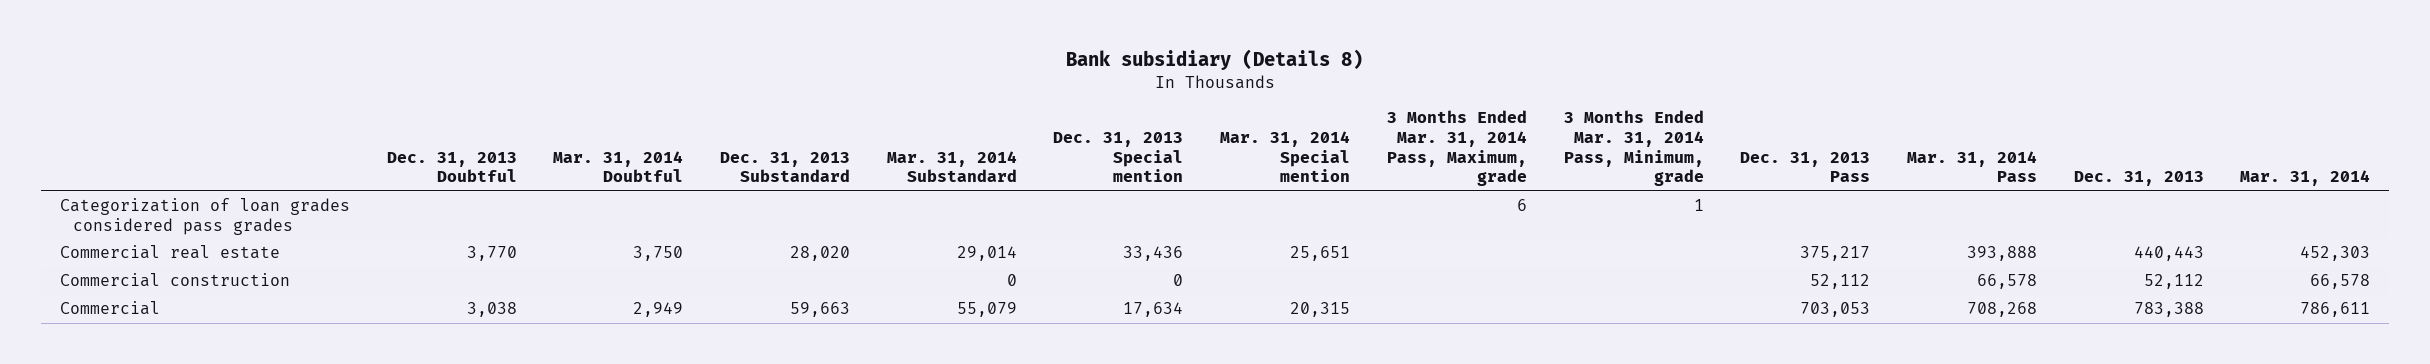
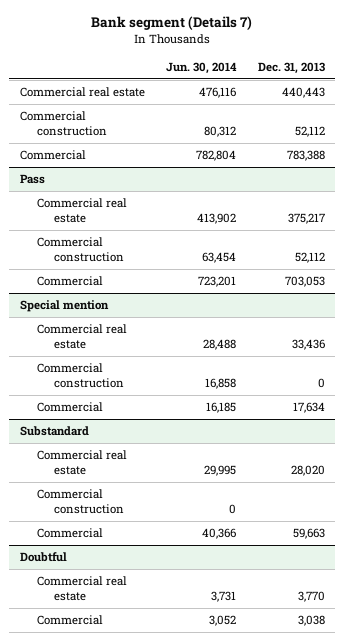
- Bank subsidiary (Details 8)
+ Bank segment (Details 7)
- | Dec. 31, 2013 Doubtful | Mar. 31, 2014 Doubtful | Dec. 31, 2013 Substandard | Mar. 31, 2014 Substandard | Dec. 31, 2013 Special mention | Mar. 31, 2014 Special mention | 3 Months Ended Mar. 31, 2014 Pass, Maximum, grade | 3 Months Ended Mar. 31, 2014 Pass, Minimum, grade | Dec. 31, 2013 Pass | Mar. 31, 2014 Pass | Dec. 31, 2013 | Mar. 31, 2014
+ | Jun. 30, 2014 | Dec. 31, 2013
- Categorization of loan grades considered pass grades | | | | | | | 6 | 1 | | | |
+ Pass
+ Commercial real estate | 413,902 | 375,217
+ Commercial construction | 63,454 | 52,112
+ Commercial | 723,201 | 703,053
+ Special mention
+ Commercial real estate | 28,488 | 33,436
+ Commercial construction | 16,858 | 0
+ Commercial | 16,185 | 17,634
+ Substandard
+ Commercial real estate | 29,995 | 28,020
+ Commercial construction | 0 |
+ Commercial | 40,366 | 59,663
+ Doubtful
+ Commercial real estate | 3,731 | 3,770
+ Commercial | 3,052 | 3,038

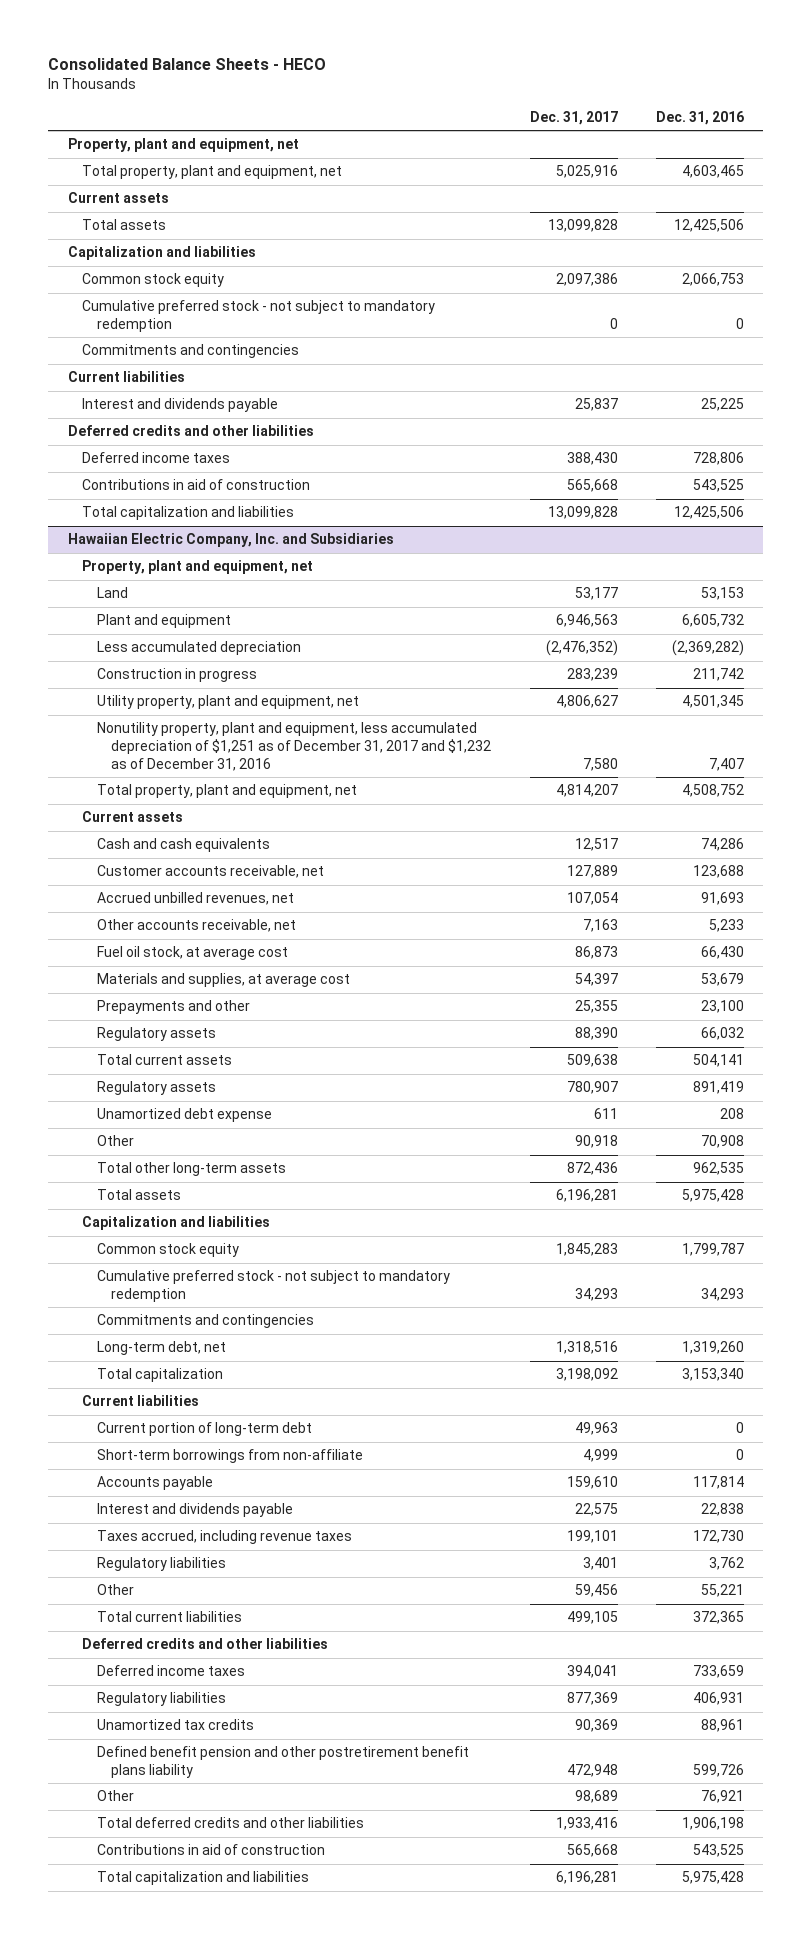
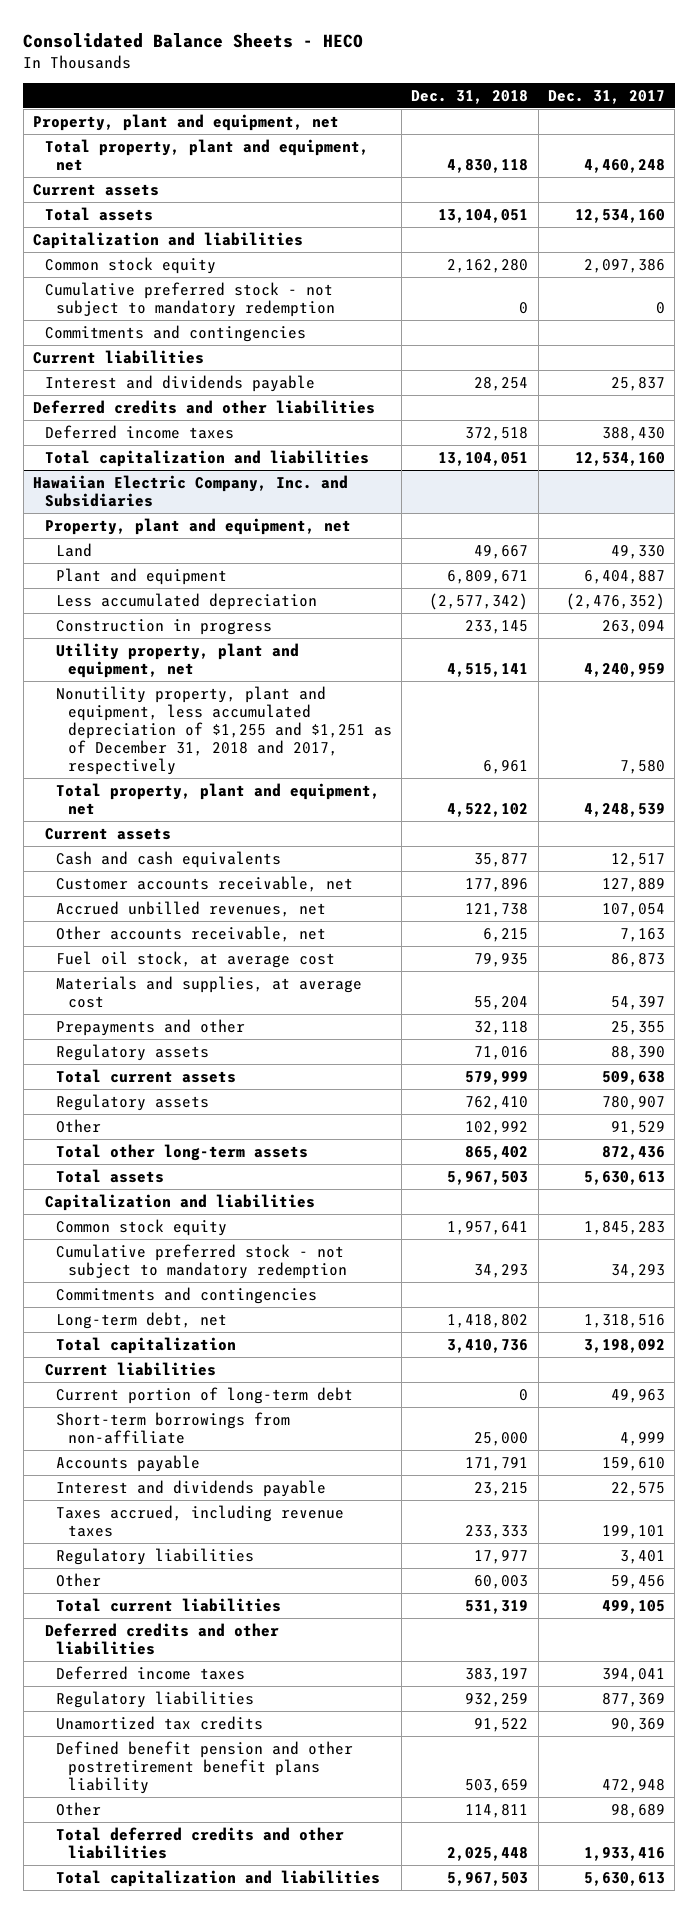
- | Dec. 31, 2017 | Dec. 31, 2016
+ | Dec. 31, 2018 | Dec. 31, 2017
- Total property, plant and equipment, net | 5,025,916 | 4,603,465
+ Total property, plant and equipment, net | 4,830,118 | 4,460,248
- Total assets | 13,099,828 | 12,425,506
+ Total assets | 13,104,051 | 12,534,160
- Contributions in aid of construction | 565,668 | 543,525
- Total capitalization and liabilities | 13,099,828 | 12,425,506
+ Total capitalization and liabilities | 13,104,051 | 12,534,160
@ Hawaiian Electric Company, Inc. and Subsidiaries
- Land | 53,177 | 53,153
- Plant and equipment | 6,946,563 | 6,605,732
+ Land | 49,667 | 49,330
+ Plant and equipment | 6,809,671 | 6,404,887
- Construction in progress | 283,239 | 211,742
- Utility property, plant and equipment, net | 4,806,627 | 4,501,345
- Nonutility property, plant and equipment, less accumulated depreciation of $1,251 as of December 31, 2017 and $1,232 as of December 31, 2016 | 7,580 | 7,407
- Total property, plant and equipment, net | 4,814,207 | 4,508,752
+ Construction in progress | 233,145 | 263,094
+ Utility property, plant and equipment, net | 4,515,141 | 4,240,959
+ Nonutility property, plant and equipment, less accumulated depreciation of $1,255 and $1,251 as of December 31, 2018 and 2017, respectively | 6,961 | 7,580
+ Total property, plant and equipment, net | 4,522,102 | 4,248,539
- Unamortized debt expense | 611 | 208
- Other | 90,918 | 70,908
+ Other | 102,992 | 91,529
- Total assets | 6,196,281 | 5,975,428
+ Total assets | 5,967,503 | 5,630,613
- Contributions in aid of construction | 565,668 | 543,525
- Total capitalization and liabilities | 6,196,281 | 5,975,428
+ Total capitalization and liabilities | 5,967,503 | 5,630,613

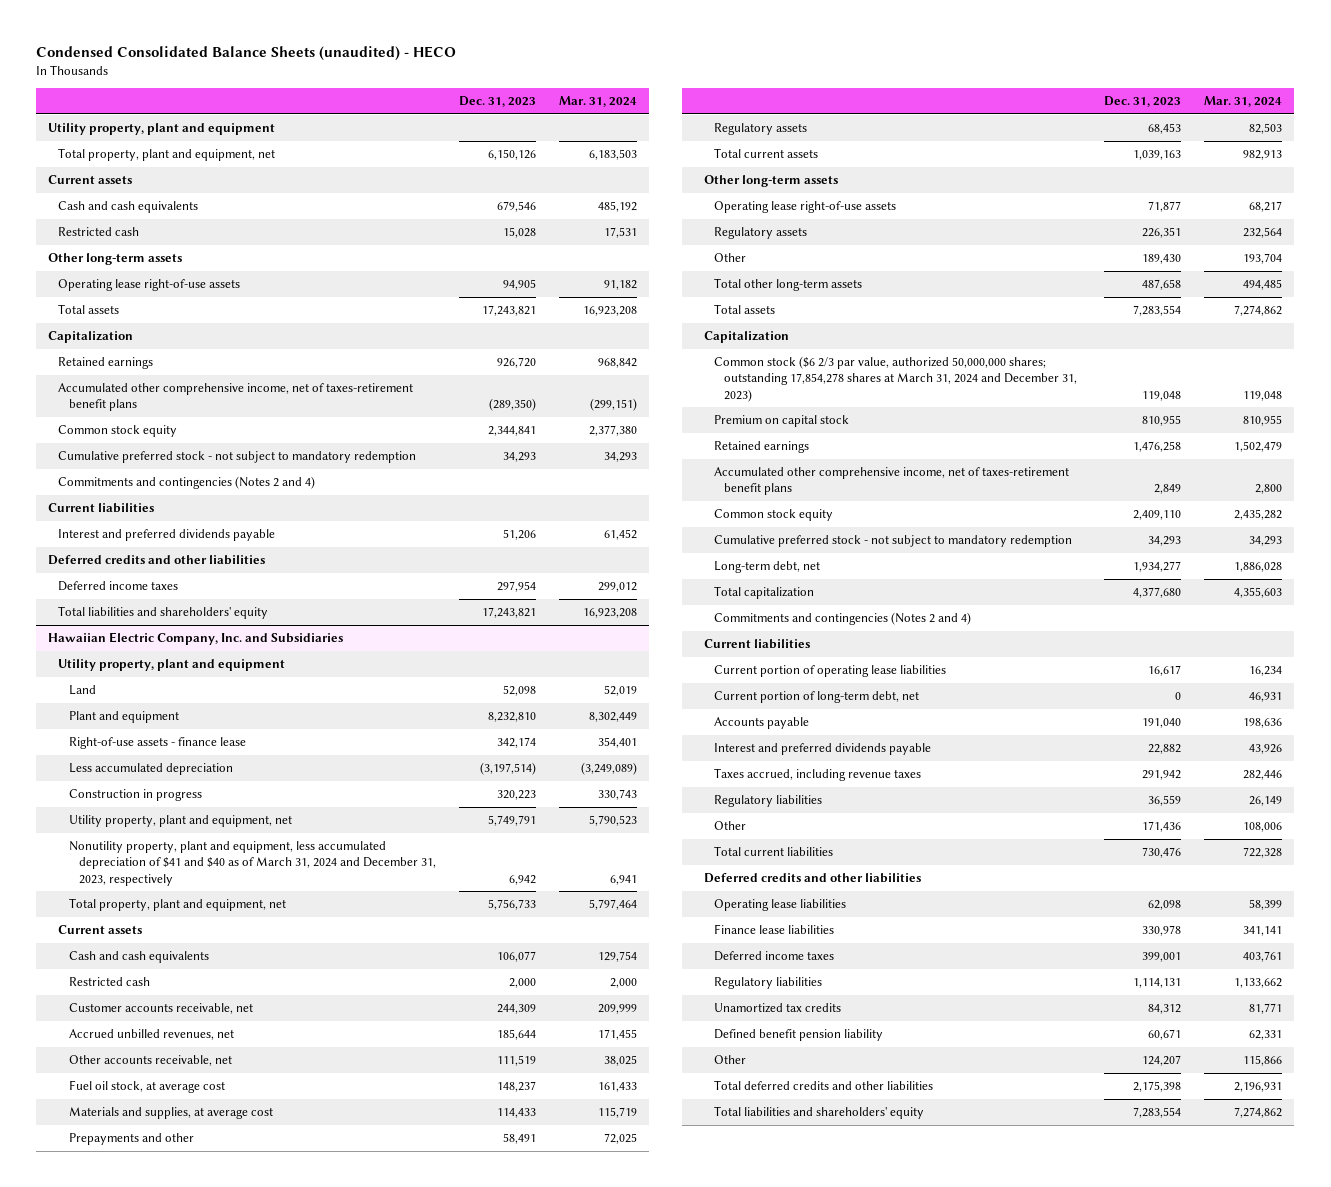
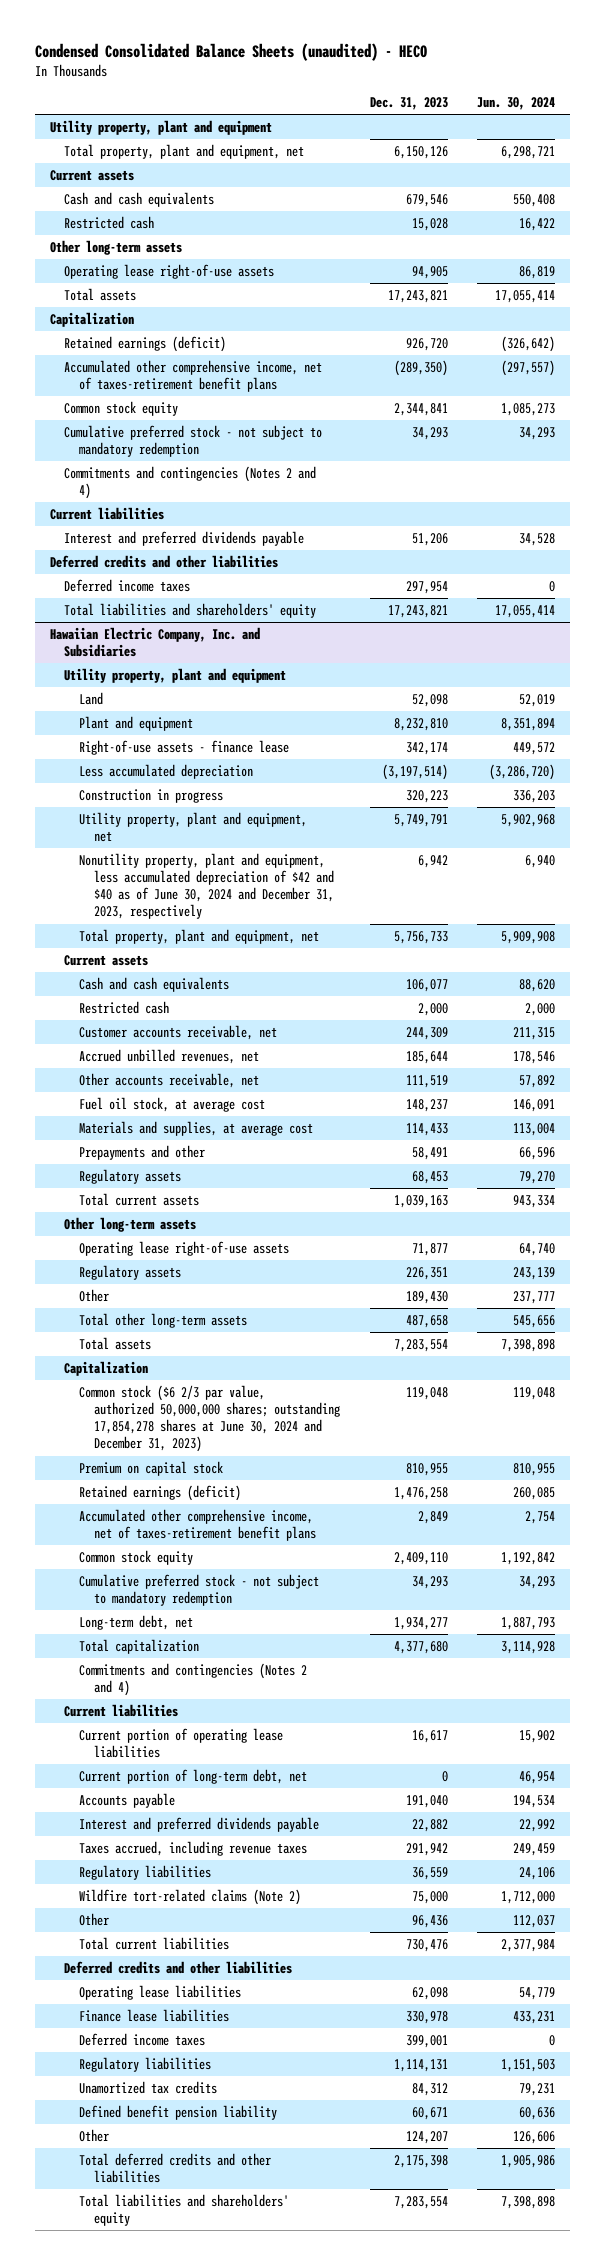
- | Dec. 31, 2023 | Mar. 31, 2024
+ | Dec. 31, 2023 | Jun. 30, 2024
- Retained earnings | 926,720 | 968,842
+ Retained earnings (deficit) | 926,720 | (326,642)
@ Hawaiian Electric Company, Inc. and Subsidiaries
- Nonutility property, plant and equipment, less accumulated depreciation of $41 and $40 as of March 31, 2024 and December 31, 2023, respectively | 6,942 | 6,941
+ Nonutility property, plant and equipment, less accumulated depreciation of $42 and $40 as of June 30, 2024 and December 31, 2023, respectively | 6,942 | 6,940
- Common stock ($6 2/3 par value, authorized 50,000,000 shares; outstanding 17,854,278 shares at March 31, 2024 and December 31, 2023) | 119,048 | 119,048
+ Common stock ($6 2/3 par value, authorized 50,000,000 shares; outstanding 17,854,278 shares at June 30, 2024 and December 31, 2023) | 119,048 | 119,048
- Retained earnings | 1,476,258 | 1,502,479
+ Retained earnings (deficit) | 1,476,258 | 260,085
- Other | 171,436 | 108,006
+ Wildfire tort-related claims (Note 2) | 75,000 | 1,712,000
+ Other | 96,436 | 112,037

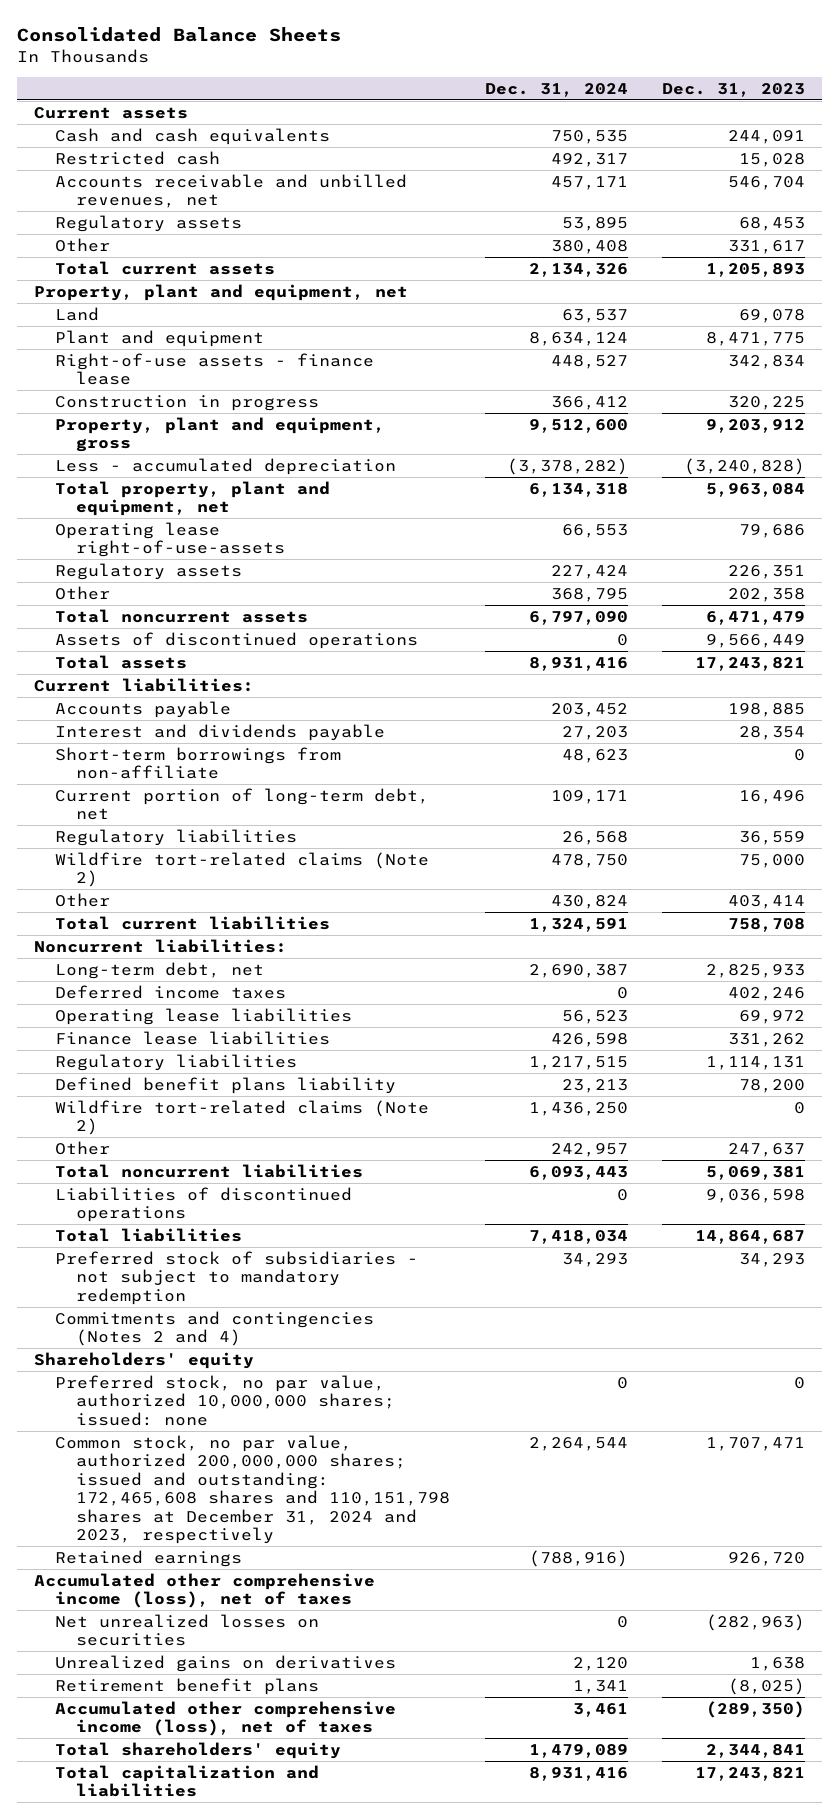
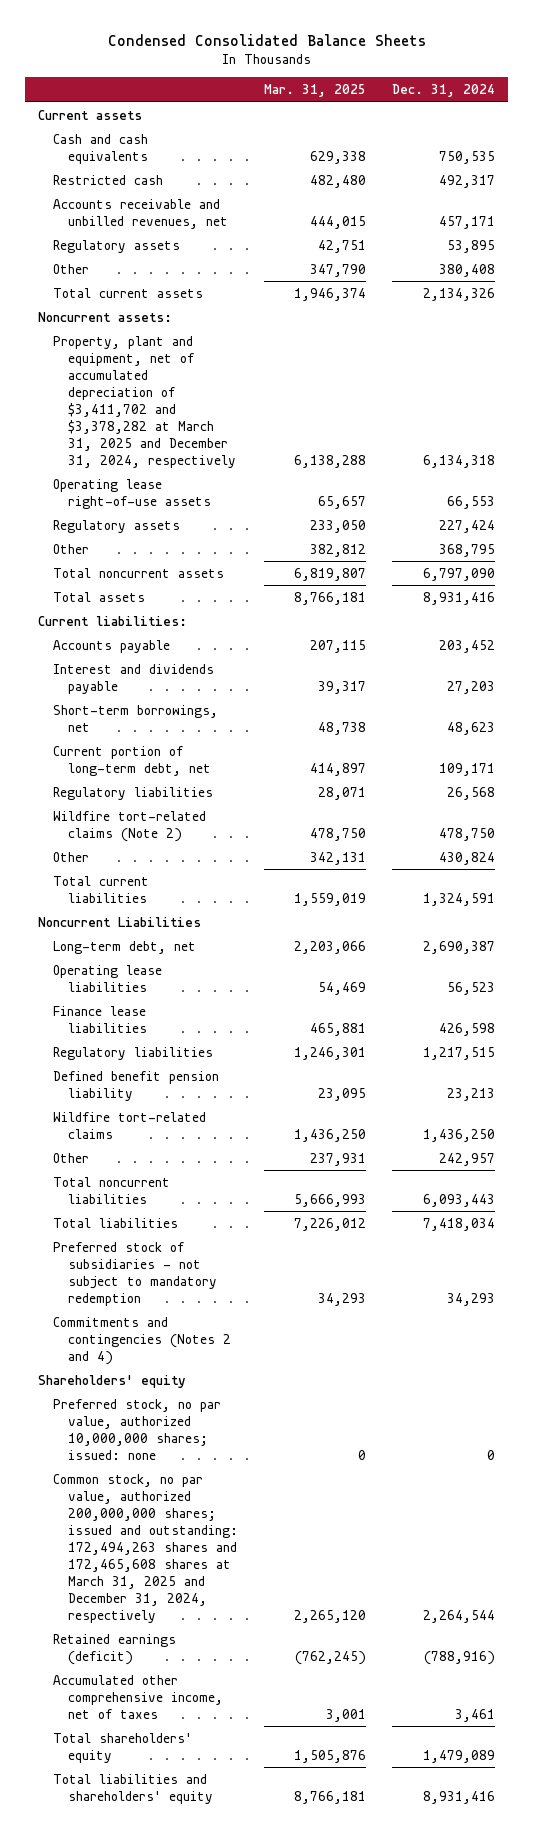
- Consolidated Balance Sheets
+ Condensed Consolidated Balance Sheets
- | Dec. 31, 2024 | Dec. 31, 2023
+ | Mar. 31, 2025 | Dec. 31, 2024
- Property, plant and equipment, net
- Land | 63,537 | 69,078
- Plant and equipment | 8,634,124 | 8,471,775
- Right-of-use assets - finance lease | 448,527 | 342,834
- Construction in progress | 366,412 | 320,225
- Property, plant and equipment, gross | 9,512,600 | 9,203,912
- Less - accumulated depreciation | (3,378,282) | (3,240,828)
- Total property, plant and equipment, net | 6,134,318 | 5,963,084
- Operating lease right-of-use-assets | 66,553 | 79,686
+ Noncurrent assets:
+ Property, plant and equipment, net of accumulated depreciation of $3,411,702 and $3,378,282 at March 31, 2025 and December 31, 2024, respectively | 6,138,288 | 6,134,318
+ Operating lease right-of-use assets | 65,657 | 66,553
- Assets of discontinued operations | 0 | 9,566,449
- Short-term borrowings from non-affiliate | 48,623 | 0
+ Short-term borrowings, net | 48,738 | 48,623
- Noncurrent liabilities:
+ Noncurrent Liabilities
- Deferred income taxes | 0 | 402,246
- Defined benefit plans liability | 23,213 | 78,200
- Wildfire tort-related claims (Note 2) | 1,436,250 | 0
+ Defined benefit pension liability | 23,095 | 23,213
+ Wildfire tort-related claims | 1,436,250 | 1,436,250
- Liabilities of discontinued operations | 0 | 9,036,598
- Common stock, no par value, authorized 200,000,000 shares; issued and outstanding: 172,465,608 shares and 110,151,798 shares at December 31, 2024 and 2023, respectively | 2,264,544 | 1,707,471
- Retained earnings | (788,916) | 926,720
- Accumulated other comprehensive income (loss), net of taxes
- Net unrealized losses on securities | 0 | (282,963)
- Unrealized gains on derivatives | 2,120 | 1,638
- Retirement benefit plans | 1,341 | (8,025)
- Accumulated other comprehensive income (loss), net of taxes | 3,461 | (289,350)
+ Common stock, no par value, authorized 200,000,000 shares; issued and outstanding: 172,494,263 shares and 172,465,608 shares at March 31, 2025 and December 31, 2024, respectively | 2,265,120 | 2,264,544
+ Retained earnings (deficit) | (762,245) | (788,916)
+ Accumulated other comprehensive income, net of taxes | 3,001 | 3,461
- Total capitalization and liabilities | 8,931,416 | 17,243,821
+ Total liabilities and shareholders' equity | 8,766,181 | 8,931,416

